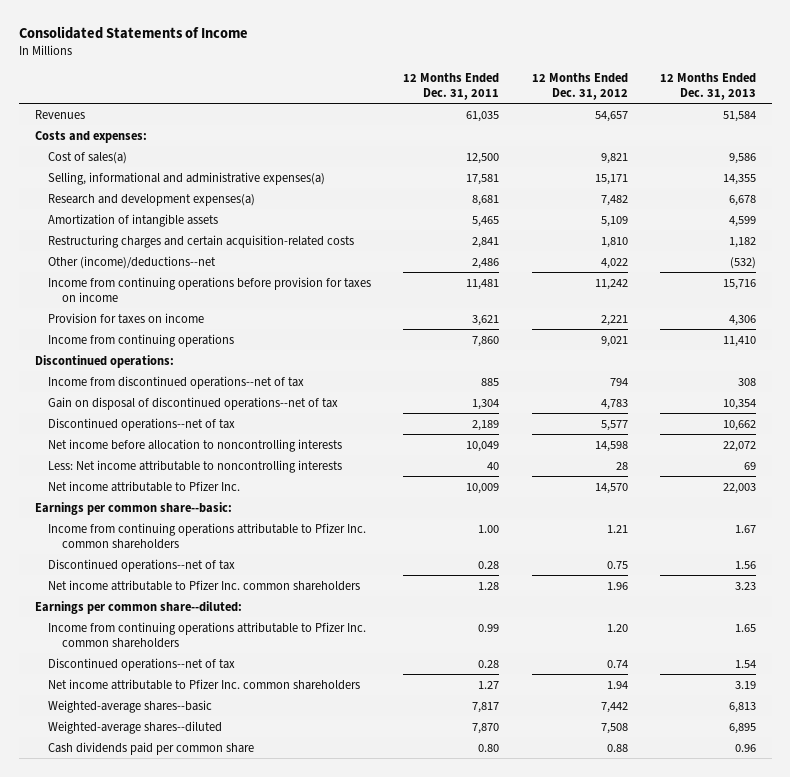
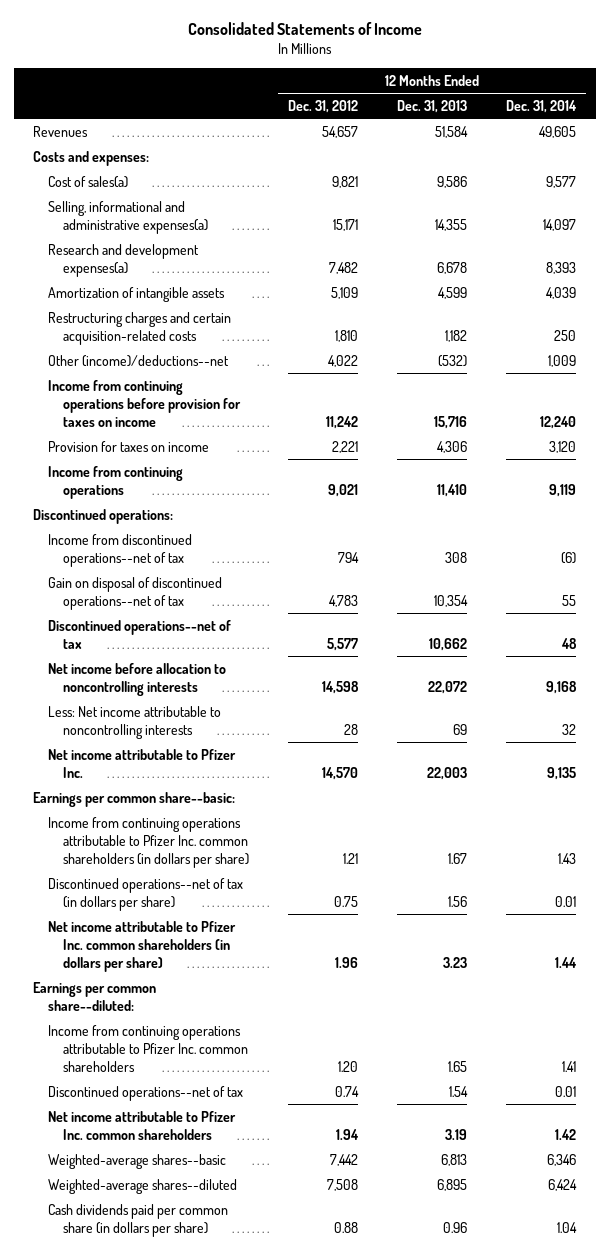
- | 12 Months Ended Dec. 31, 2011 | 12 Months Ended Dec. 31, 2012 | 12 Months Ended Dec. 31, 2013
+ | 12 Months Ended Dec. 31, 2012 | 12 Months Ended Dec. 31, 2013 | 12 Months Ended Dec. 31, 2014
- Income from continuing operations attributable to Pfizer Inc. common shareholders | 1.00 | 1.21 | 1.67
- Discontinued operations--net of tax | 0.28 | 0.75 | 1.56
- Net income attributable to Pfizer Inc. common shareholders | 1.28 | 1.96 | 3.23
+ Income from continuing operations attributable to Pfizer Inc. common shareholders (in dollars per share) | 1.21 | 1.67 | 1.43
+ Discontinued operations--net of tax (in dollars per share) | 0.75 | 1.56 | 0.01
+ Net income attributable to Pfizer Inc. common shareholders (in dollars per share) | 1.96 | 3.23 | 1.44
- Cash dividends paid per common share | 0.80 | 0.88 | 0.96
+ Cash dividends paid per common share (in dollars per share) | 0.88 | 0.96 | 1.04

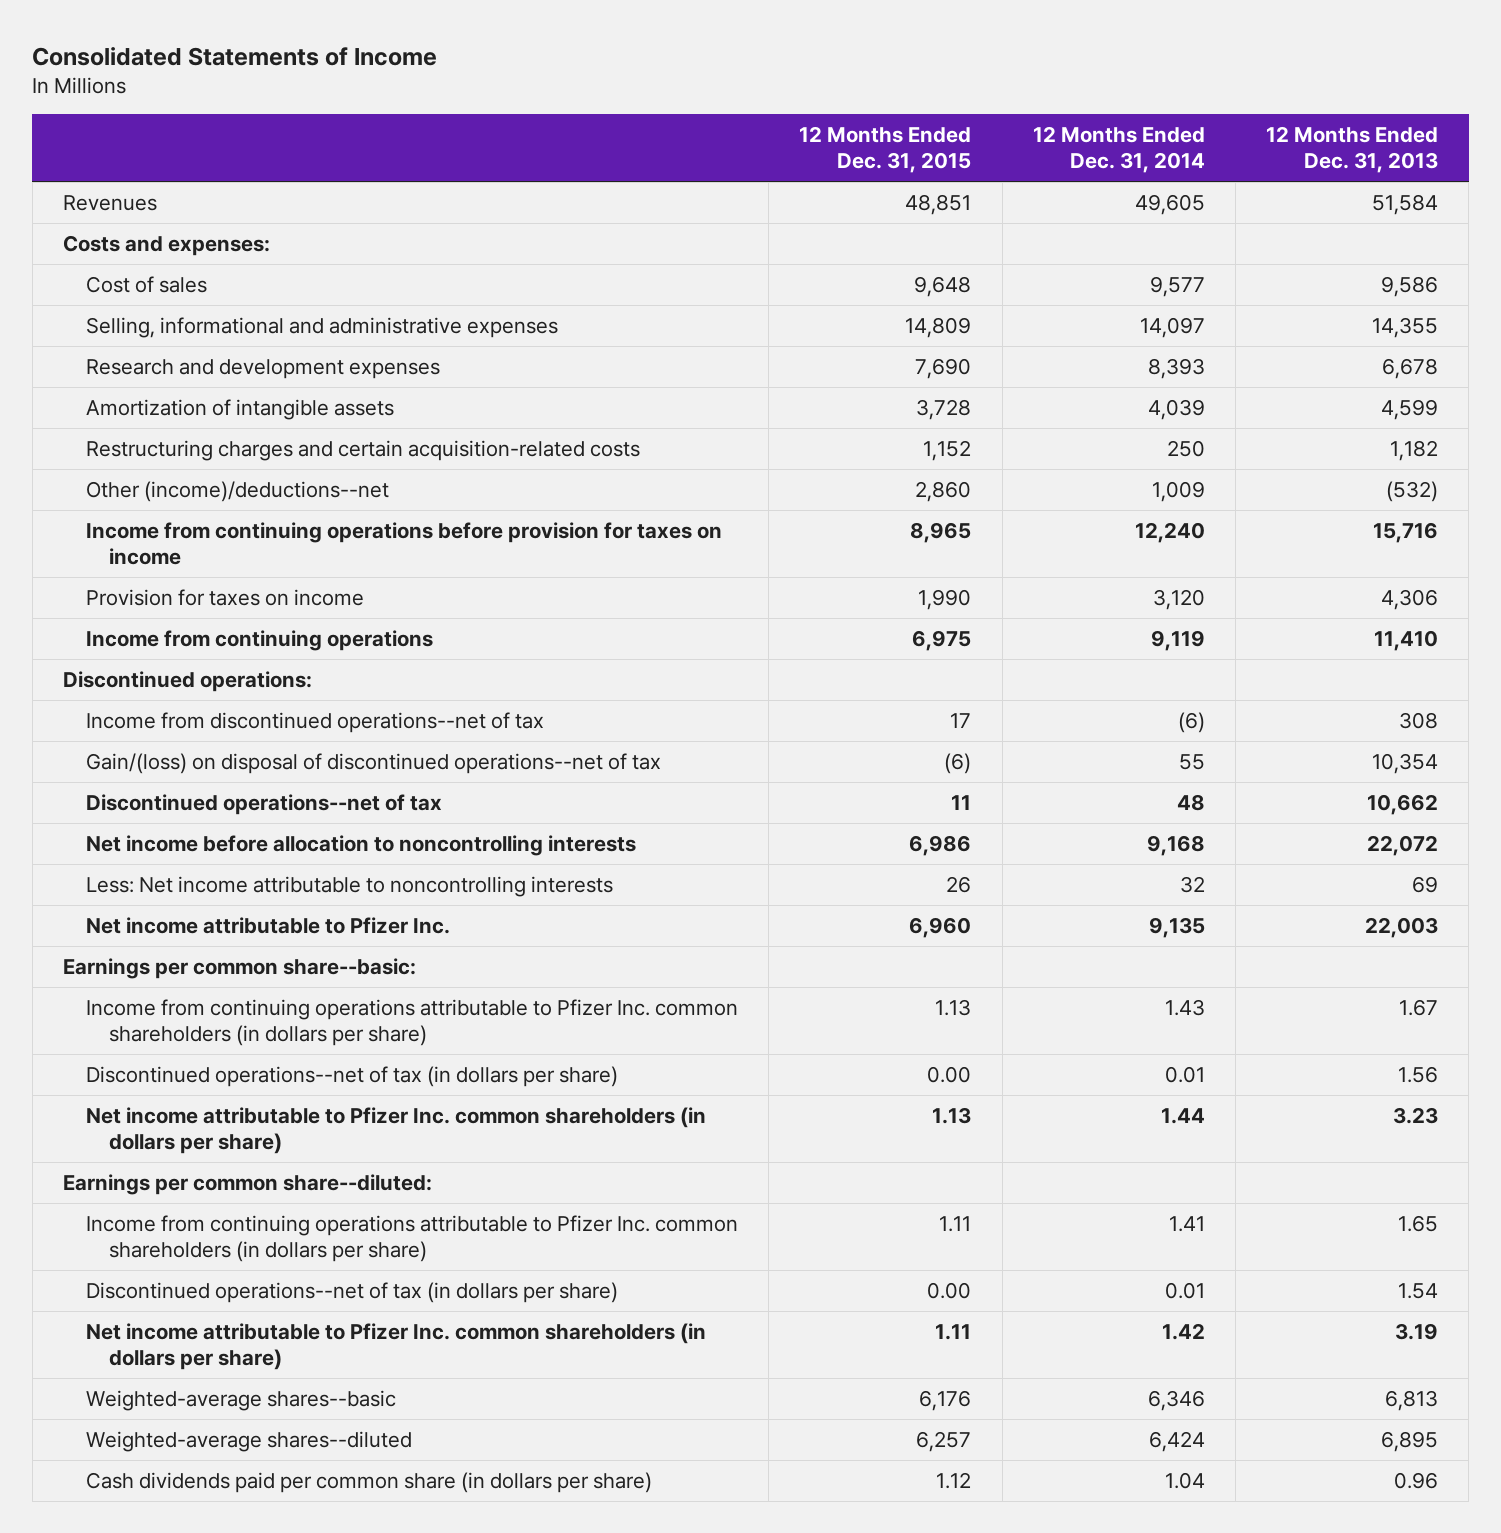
- | 12 Months Ended Dec. 31, 2012 | 12 Months Ended Dec. 31, 2013 | 12 Months Ended Dec. 31, 2014
+ | 12 Months Ended Dec. 31, 2015 | 12 Months Ended Dec. 31, 2014 | 12 Months Ended Dec. 31, 2013
- Cost of sales(a) | 9,821 | 9,586 | 9,577
- Selling, informational and administrative expenses(a) | 15,171 | 14,355 | 14,097
- Research and development expenses(a) | 7,482 | 6,678 | 8,393
+ Cost of sales | 9,648 | 9,577 | 9,586
+ Selling, informational and administrative expenses | 14,809 | 14,097 | 14,355
+ Research and development expenses | 7,690 | 8,393 | 6,678
- Gain on disposal of discontinued operations--net of tax | 4,783 | 10,354 | 55
+ Gain/(loss) on disposal of discontinued operations--net of tax | (6) | 55 | 10,354
- Income from continuing operations attributable to Pfizer Inc. common shareholders | 1.20 | 1.65 | 1.41
- Discontinued operations--net of tax | 0.74 | 1.54 | 0.01
- Net income attributable to Pfizer Inc. common shareholders | 1.94 | 3.19 | 1.42
+ Income from continuing operations attributable to Pfizer Inc. common shareholders (in dollars per share) | 1.11 | 1.41 | 1.65
+ Discontinued operations--net of tax (in dollars per share) | 0.00 | 0.01 | 1.54
+ Net income attributable to Pfizer Inc. common shareholders (in dollars per share) | 1.11 | 1.42 | 3.19

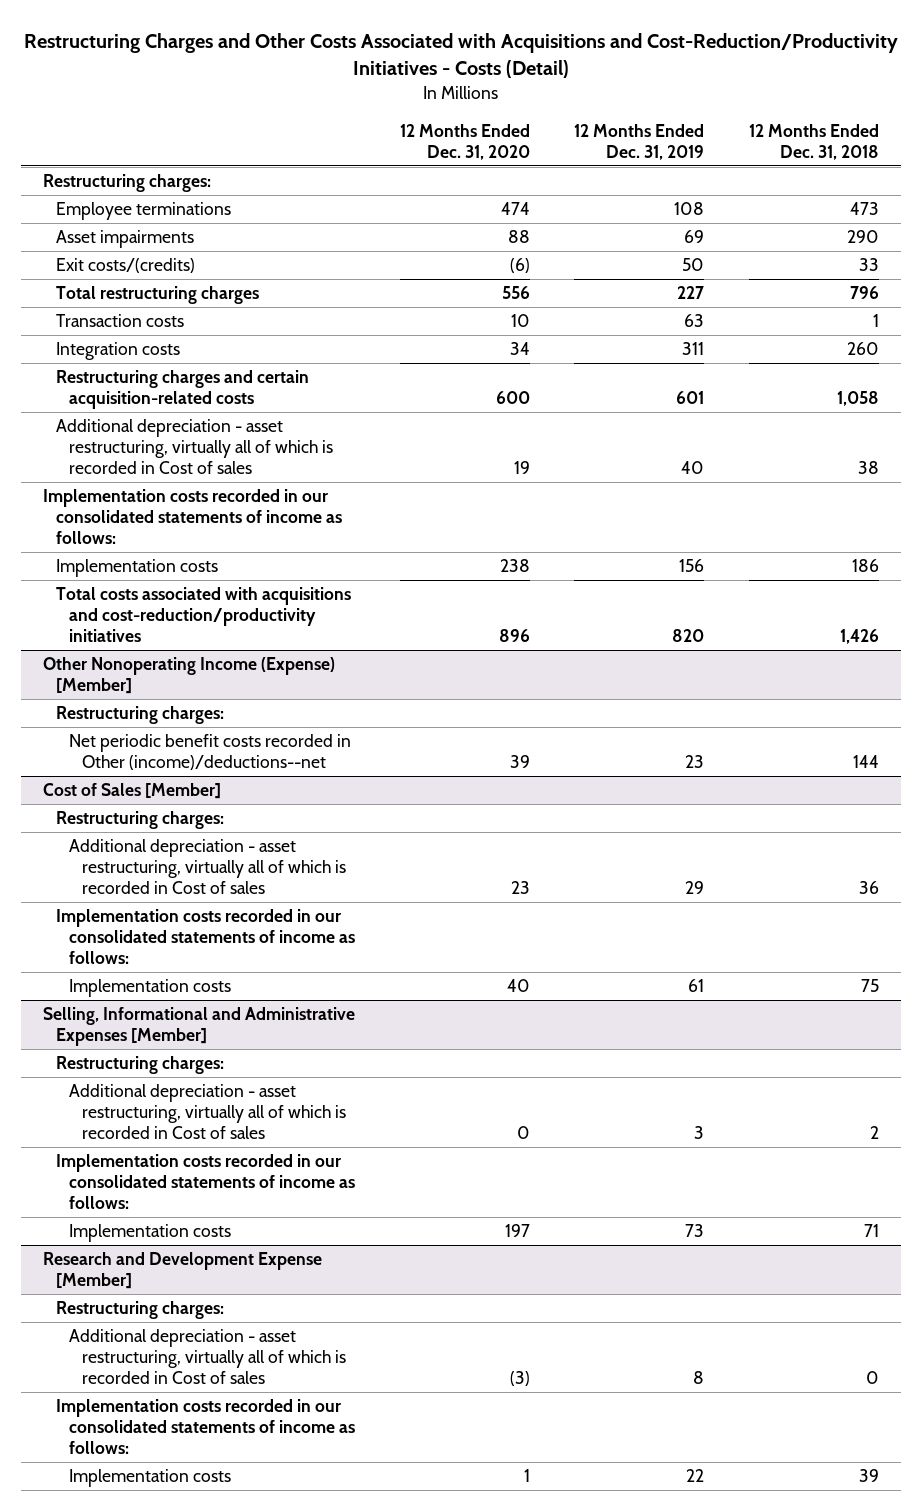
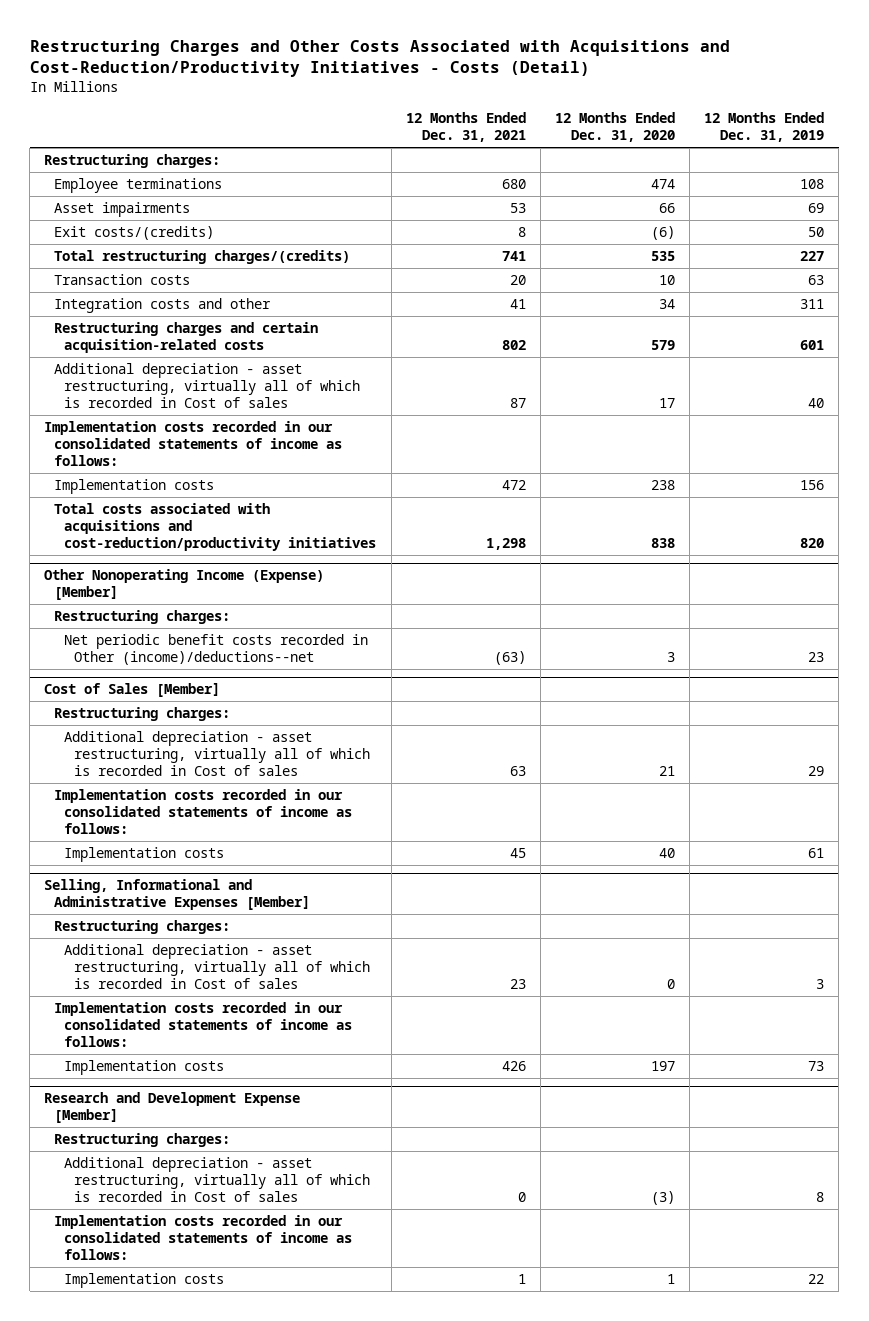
- | 12 Months Ended Dec. 31, 2020 | 12 Months Ended Dec. 31, 2019 | 12 Months Ended Dec. 31, 2018
+ | 12 Months Ended Dec. 31, 2021 | 12 Months Ended Dec. 31, 2020 | 12 Months Ended Dec. 31, 2019
- Asset impairments | 88 | 69 | 290
+ Asset impairments | 53 | 66 | 69
- Total restructuring charges | 556 | 227 | 796
+ Total restructuring charges/(credits) | 741 | 535 | 227
- Integration costs | 34 | 311 | 260
- Restructuring charges and certain acquisition-related costs | 600 | 601 | 1,058
- Additional depreciation - asset restructuring, virtually all of which is recorded in Cost of sales | 19 | 40 | 38
+ Integration costs and other | 41 | 34 | 311
+ Restructuring charges and certain acquisition-related costs | 802 | 579 | 601
+ Additional depreciation - asset restructuring, virtually all of which is recorded in Cost of sales | 87 | 17 | 40
- Total costs associated with acquisitions and cost-reduction/productivity initiatives | 896 | 820 | 1,426
+ Total costs associated with acquisitions and cost-reduction/productivity initiatives | 1,298 | 838 | 820
@ Other Nonoperating Income (Expense) [Member]
- Net periodic benefit costs recorded in Other (income)/deductions--net | 39 | 23 | 144
+ Net periodic benefit costs recorded in Other (income)/deductions--net | (63) | 3 | 23
@ Cost of Sales [Member]
- Additional depreciation - asset restructuring, virtually all of which is recorded in Cost of sales | 23 | 29 | 36
+ Additional depreciation - asset restructuring, virtually all of which is recorded in Cost of sales | 63 | 21 | 29

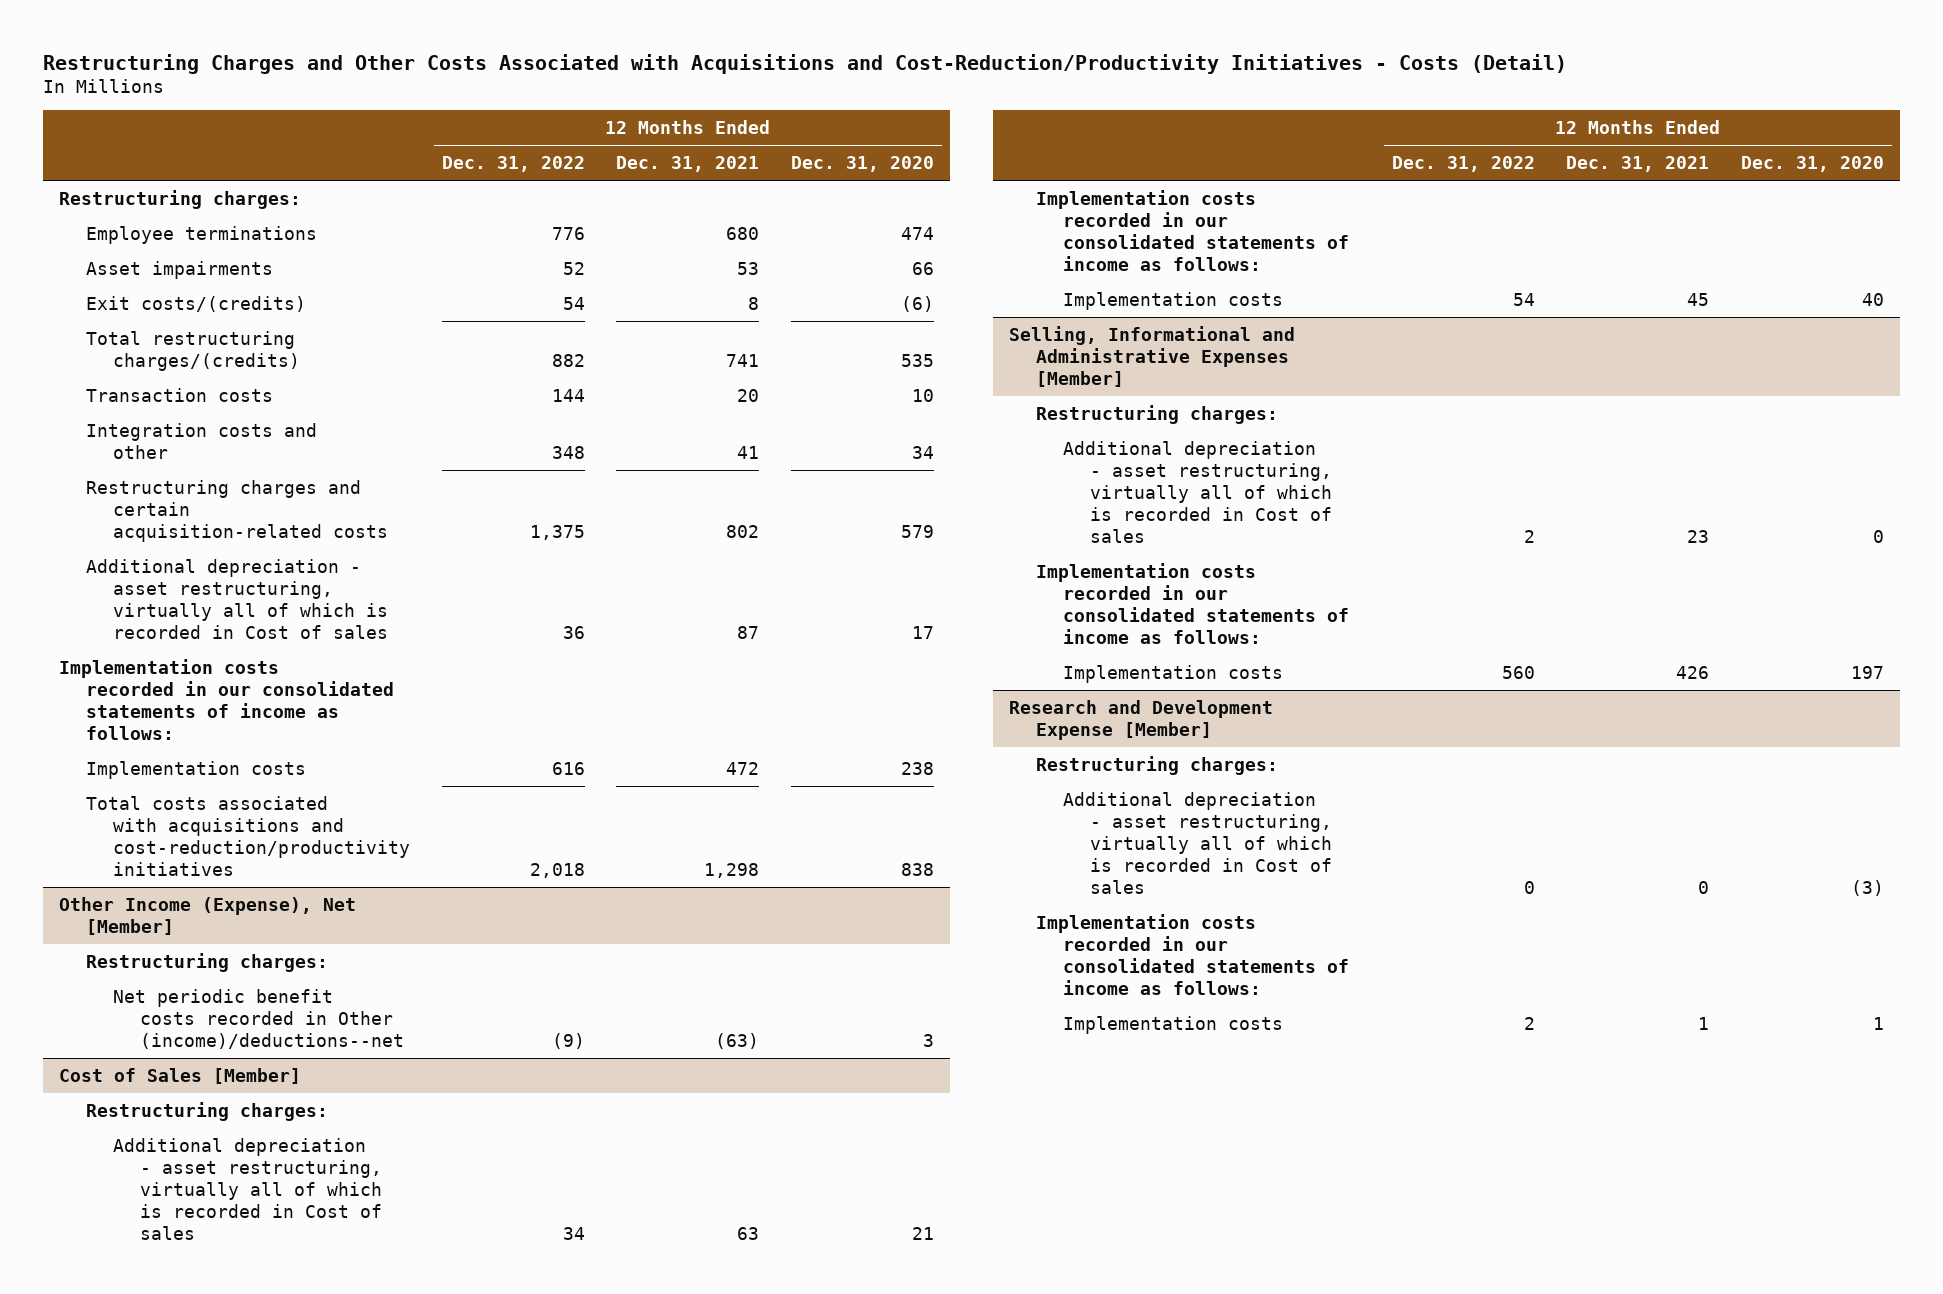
- | 12 Months Ended Dec. 31, 2021 | 12 Months Ended Dec. 31, 2020 | 12 Months Ended Dec. 31, 2019
+ | 12 Months Ended Dec. 31, 2022 | 12 Months Ended Dec. 31, 2021 | 12 Months Ended Dec. 31, 2020
- Other Nonoperating Income (Expense) [Member]
+ Other Income (Expense), Net [Member]

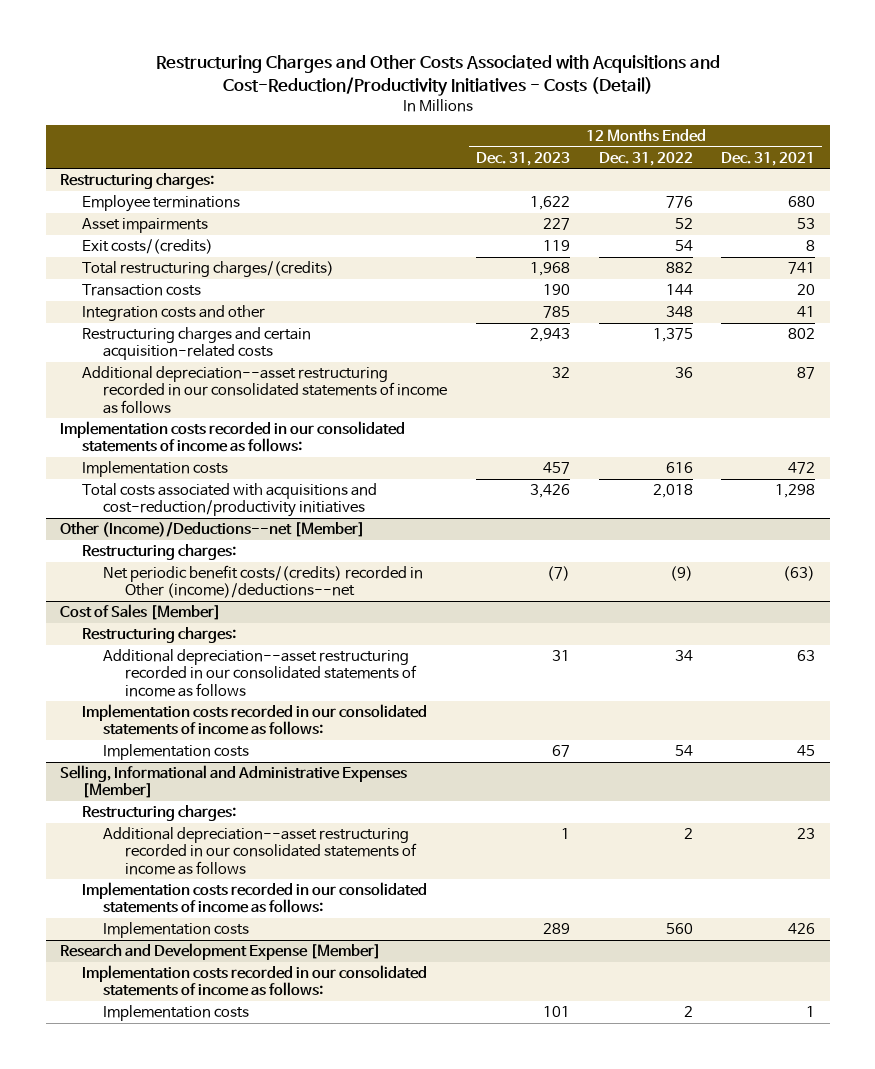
- | 12 Months Ended Dec. 31, 2022 | 12 Months Ended Dec. 31, 2021 | 12 Months Ended Dec. 31, 2020
+ | 12 Months Ended Dec. 31, 2023 | 12 Months Ended Dec. 31, 2022 | 12 Months Ended Dec. 31, 2021
- Additional depreciation - asset restructuring, virtually all of which is recorded in Cost of sales | 36 | 87 | 17
+ Additional depreciation--asset restructuring recorded in our consolidated statements of income as follows | 32 | 36 | 87
- Other Income (Expense), Net [Member]
+ Other (Income)/Deductions--net [Member]
- Net periodic benefit costs recorded in Other (income)/deductions--net | (9) | (63) | 3
+ Net periodic benefit costs/(credits) recorded in Other (income)/deductions--net | (7) | (9) | (63)
@ Cost of Sales [Member]
- Additional depreciation - asset restructuring, virtually all of which is recorded in Cost of sales | 34 | 63 | 21
+ Additional depreciation--asset restructuring recorded in our consolidated statements of income as follows | 31 | 34 | 63
@ Selling, Informational and Administrative Expenses [Member]
- Additional depreciation - asset restructuring, virtually all of which is recorded in Cost of sales | 2 | 23 | 0
+ Additional depreciation--asset restructuring recorded in our consolidated statements of income as follows | 1 | 2 | 23
@ Research and Development Expense [Member]
- Restructuring charges:
- Additional depreciation - asset restructuring, virtually all of which is recorded in Cost of sales | 0 | 0 | (3)

